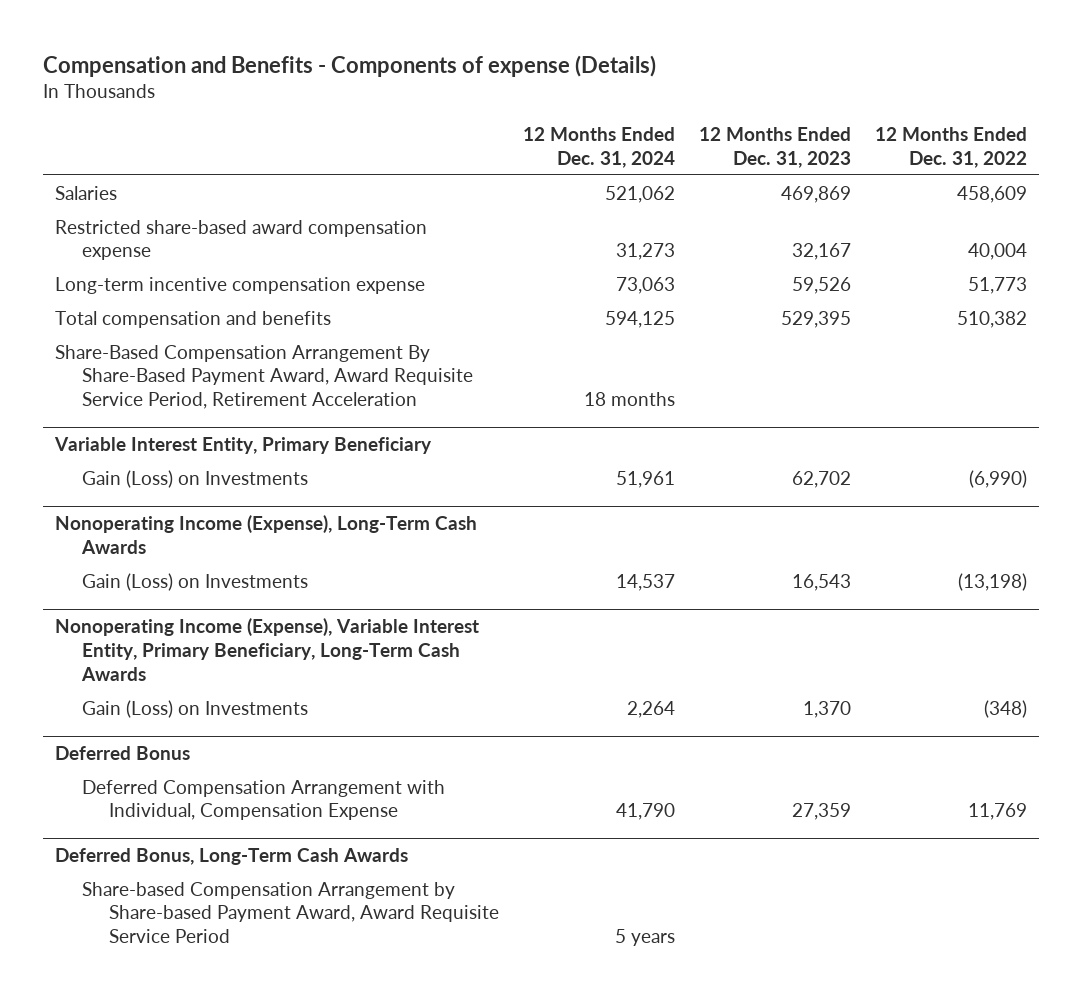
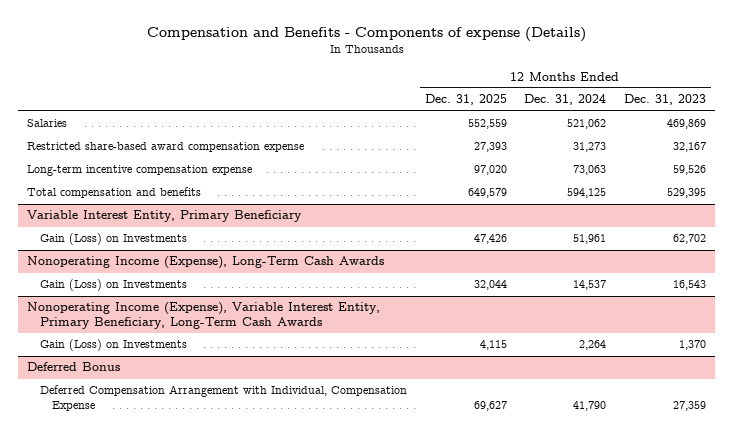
- | 12 Months Ended Dec. 31, 2024 | 12 Months Ended Dec. 31, 2023 | 12 Months Ended Dec. 31, 2022
+ | 12 Months Ended Dec. 31, 2025 | 12 Months Ended Dec. 31, 2024 | 12 Months Ended Dec. 31, 2023
- Share-Based Compensation Arrangement By Share-Based Payment Award, Award Requisite Service Period, Retirement Acceleration | 18 months | |
- Deferred Bonus, Long-Term Cash Awards
- Share-based Compensation Arrangement by Share-based Payment Award, Award Requisite Service Period | 5 years | |

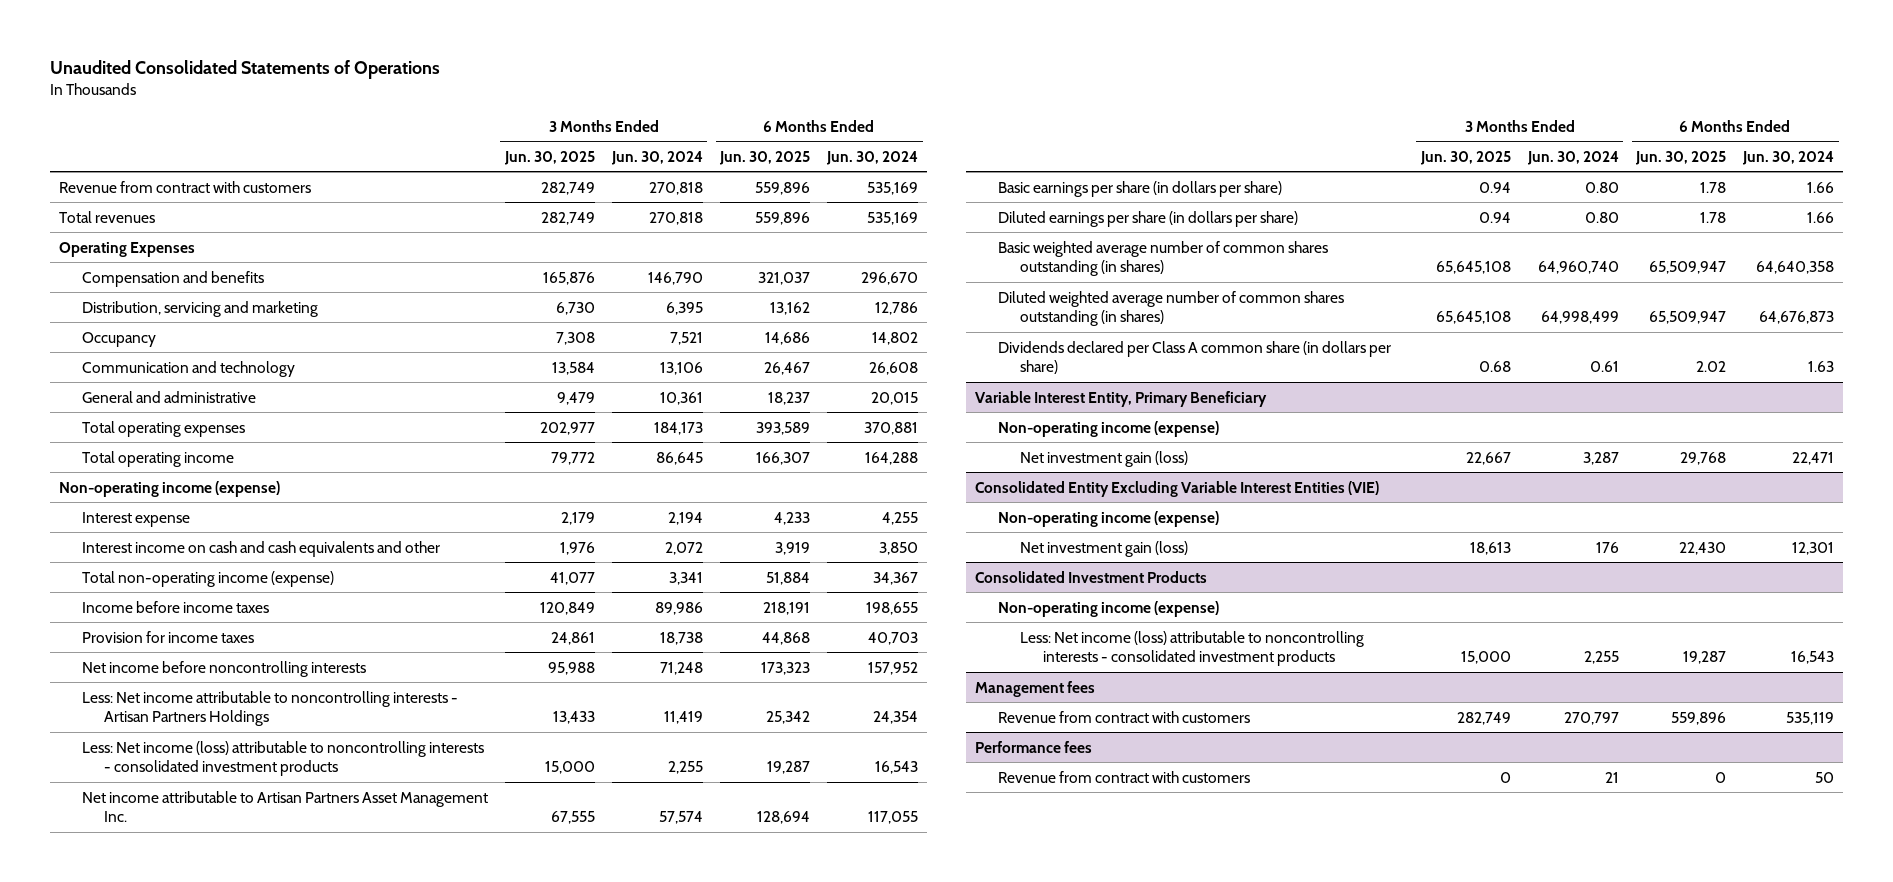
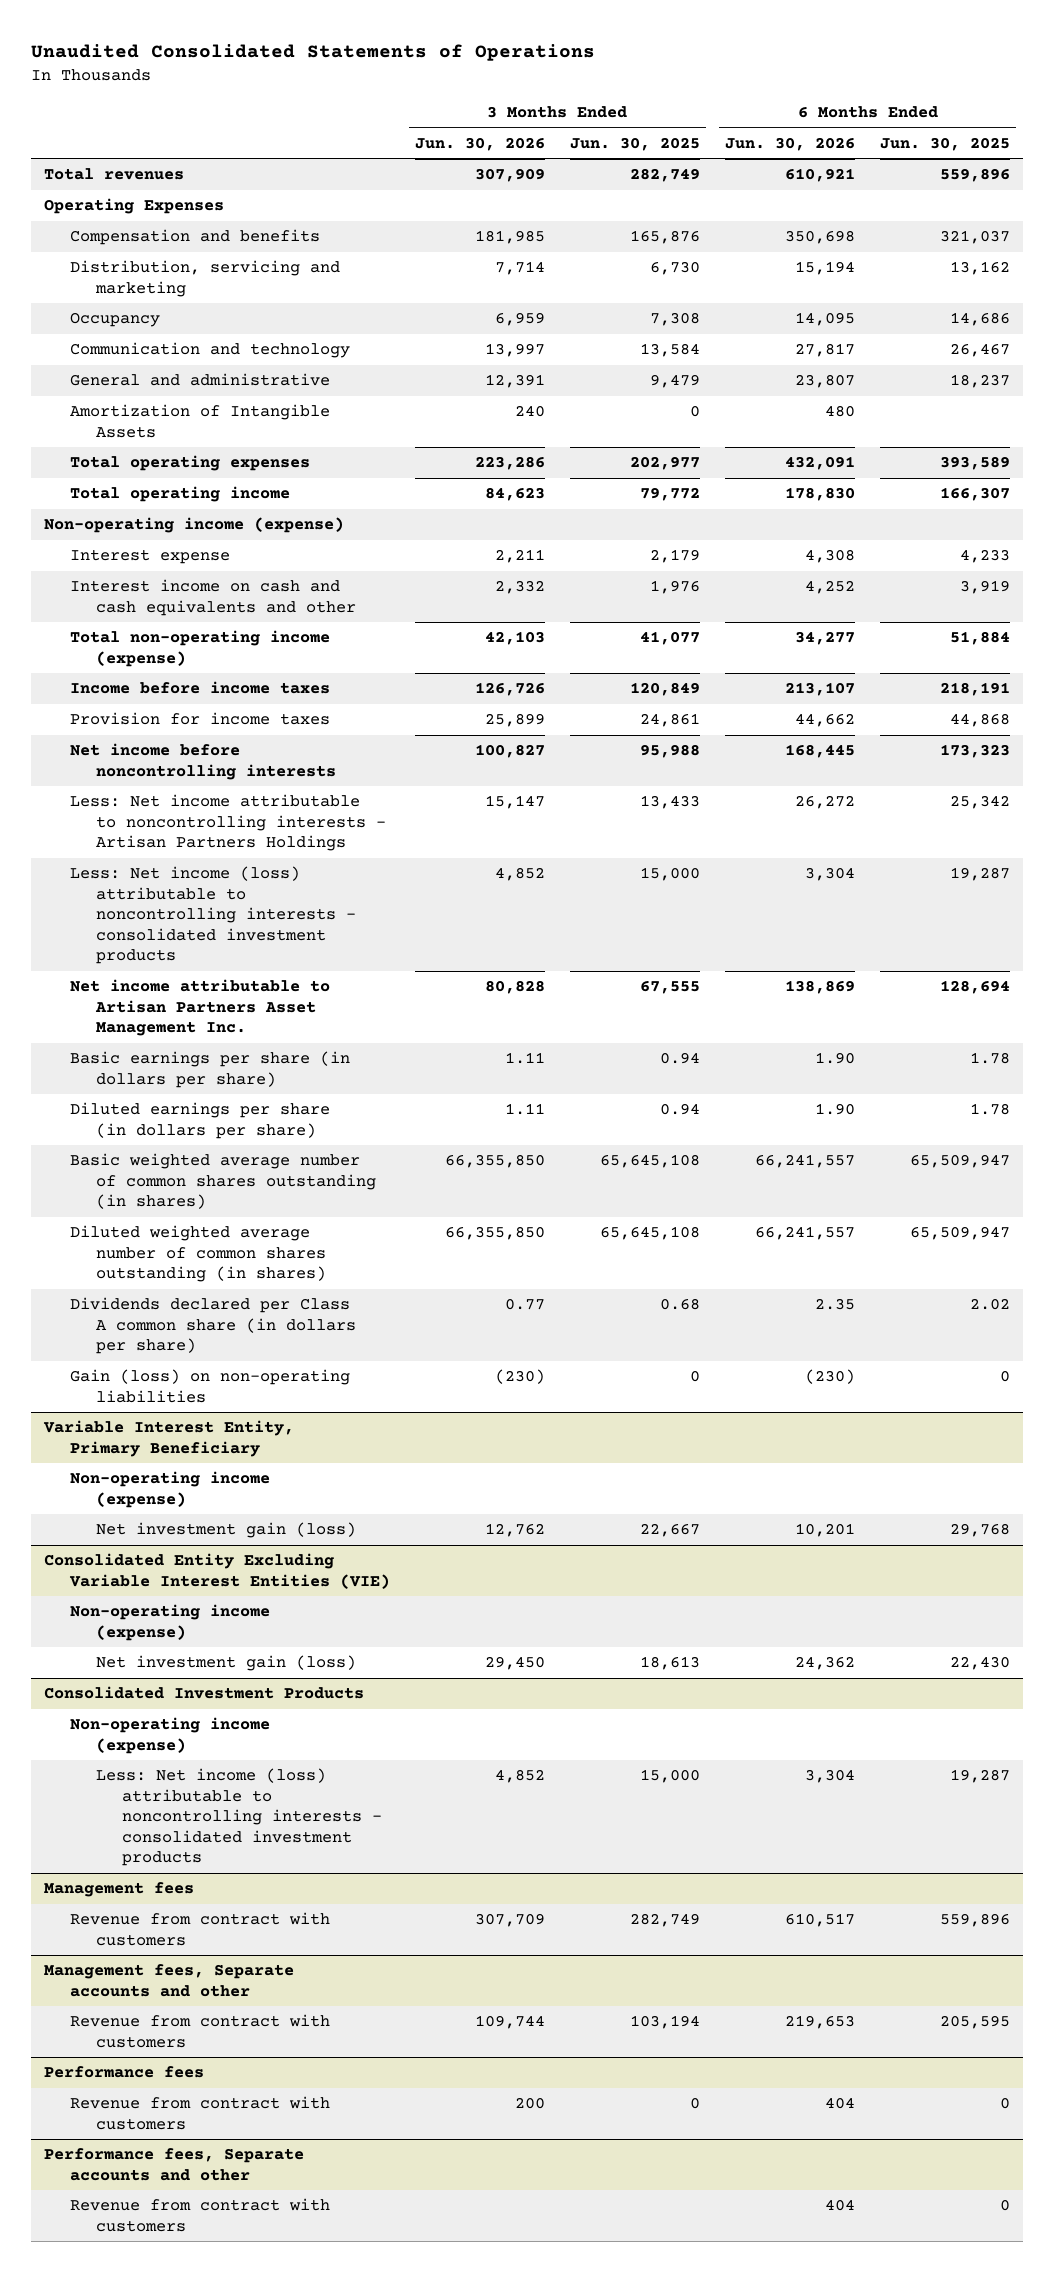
- | 3 Months Ended Jun. 30, 2025 | 3 Months Ended Jun. 30, 2024 | 6 Months Ended Jun. 30, 2025 | 6 Months Ended Jun. 30, 2024
+ | 3 Months Ended Jun. 30, 2026 | 3 Months Ended Jun. 30, 2025 | 6 Months Ended Jun. 30, 2026 | 6 Months Ended Jun. 30, 2025
- Revenue from contract with customers | 282,749 | 270,818 | 559,896 | 535,169
+ Amortization of Intangible Assets | 240 | 0 | 480 |
+ Gain (loss) on non-operating liabilities | (230) | 0 | (230) | 0
+ Management fees, Separate accounts and other
+ Revenue from contract with customers | 109,744 | 103,194 | 219,653 | 205,595
+ Performance fees, Separate accounts and other
+ Revenue from contract with customers | | | 404 | 0

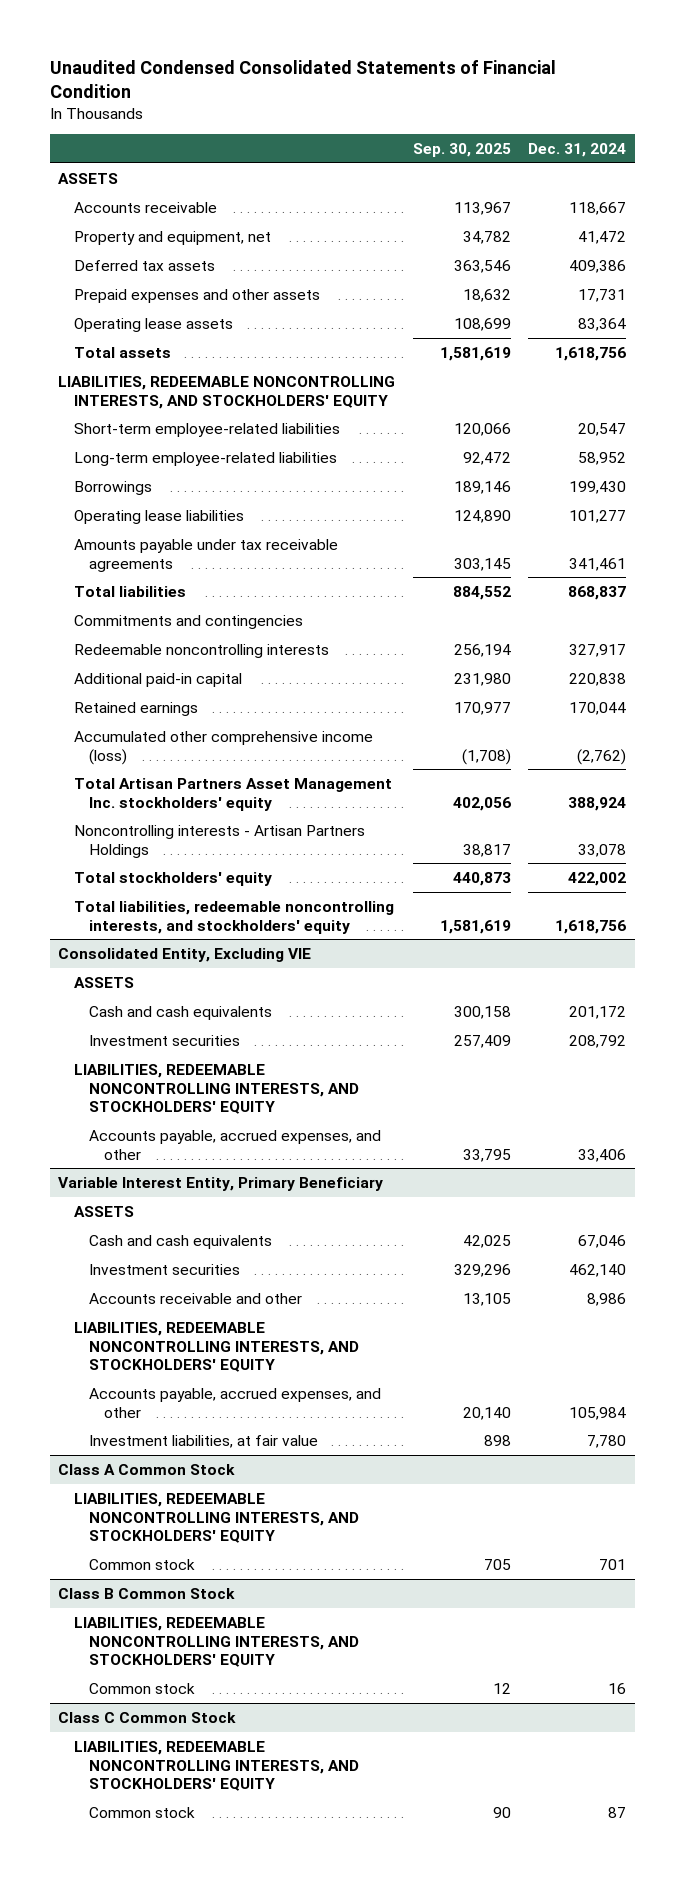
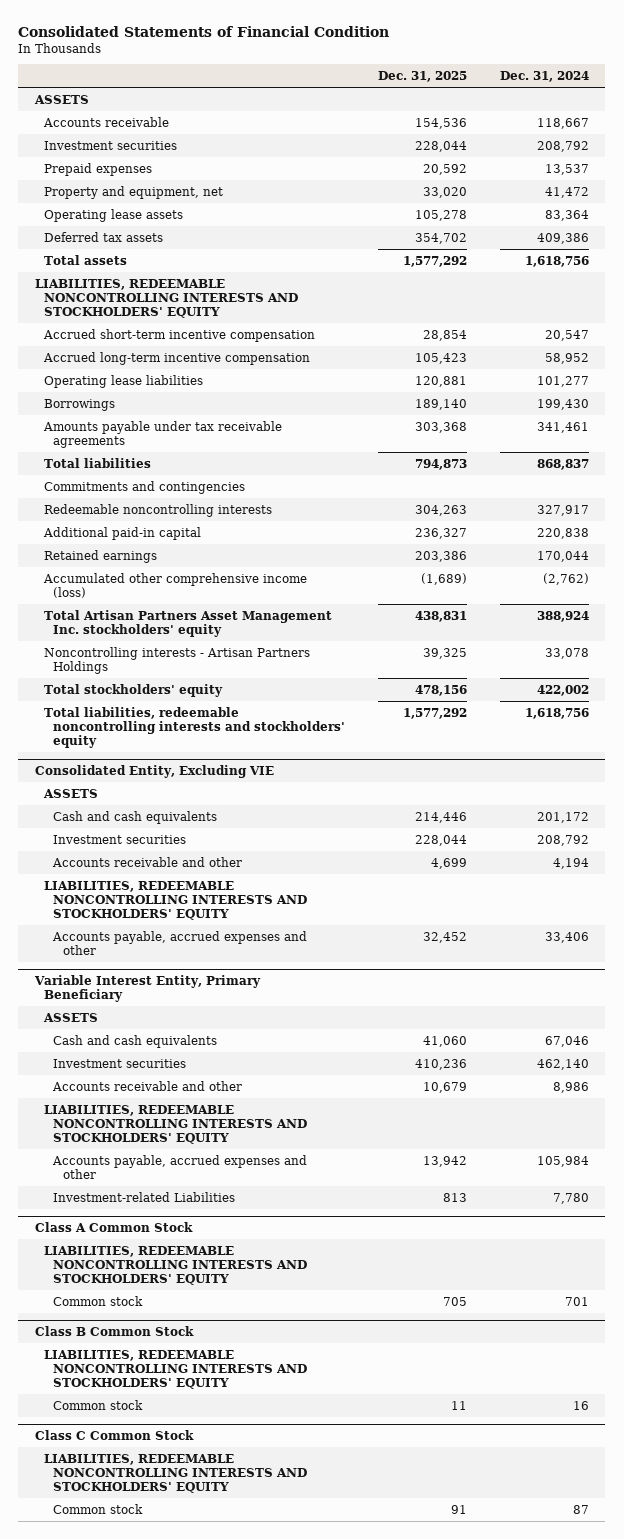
- Unaudited Condensed Consolidated Statements of Financial Condition
+ Consolidated Statements of Financial Condition
- | Sep. 30, 2025 | Dec. 31, 2024
+ | Dec. 31, 2025 | Dec. 31, 2024
+ Investment securities | 228,044 | 208,792
+ Prepaid expenses | 20,592 | 13,537
- Prepaid expenses and other assets | 18,632 | 17,731
moved down: Deferred tax assets | 354,702 | 409,386
- LIABILITIES, REDEEMABLE NONCONTROLLING INTERESTS, AND STOCKHOLDERS' EQUITY
- Short-term employee-related liabilities | 120,066 | 20,547
- Long-term employee-related liabilities | 92,472 | 58,952
+ LIABILITIES, REDEEMABLE NONCONTROLLING INTERESTS AND STOCKHOLDERS' EQUITY
+ Accrued short-term incentive compensation | 28,854 | 20,547
+ Accrued long-term incentive compensation | 105,423 | 58,952
moved down: Borrowings | 189,140 | 199,430
- Total liabilities, redeemable noncontrolling interests, and stockholders' equity | 1,581,619 | 1,618,756
+ Total liabilities, redeemable noncontrolling interests and stockholders' equity | 1,577,292 | 1,618,756
@ Consolidated Entity, Excluding VIE
- LIABILITIES, REDEEMABLE NONCONTROLLING INTERESTS, AND STOCKHOLDERS' EQUITY
- Accounts payable, accrued expenses, and other | 33,795 | 33,406
+ Accounts receivable and other | 4,699 | 4,194
+ LIABILITIES, REDEEMABLE NONCONTROLLING INTERESTS AND STOCKHOLDERS' EQUITY
+ Accounts payable, accrued expenses and other | 32,452 | 33,406
@ Variable Interest Entity, Primary Beneficiary
- LIABILITIES, REDEEMABLE NONCONTROLLING INTERESTS, AND STOCKHOLDERS' EQUITY
- Accounts payable, accrued expenses, and other | 20,140 | 105,984
- Investment liabilities, at fair value | 898 | 7,780
+ LIABILITIES, REDEEMABLE NONCONTROLLING INTERESTS AND STOCKHOLDERS' EQUITY
+ Accounts payable, accrued expenses and other | 13,942 | 105,984
+ Investment-related Liabilities | 813 | 7,780
@ Class A Common Stock
- LIABILITIES, REDEEMABLE NONCONTROLLING INTERESTS, AND STOCKHOLDERS' EQUITY
+ LIABILITIES, REDEEMABLE NONCONTROLLING INTERESTS AND STOCKHOLDERS' EQUITY
@ Class B Common Stock
- LIABILITIES, REDEEMABLE NONCONTROLLING INTERESTS, AND STOCKHOLDERS' EQUITY
+ LIABILITIES, REDEEMABLE NONCONTROLLING INTERESTS AND STOCKHOLDERS' EQUITY
@ Class C Common Stock
- LIABILITIES, REDEEMABLE NONCONTROLLING INTERESTS, AND STOCKHOLDERS' EQUITY
+ LIABILITIES, REDEEMABLE NONCONTROLLING INTERESTS AND STOCKHOLDERS' EQUITY

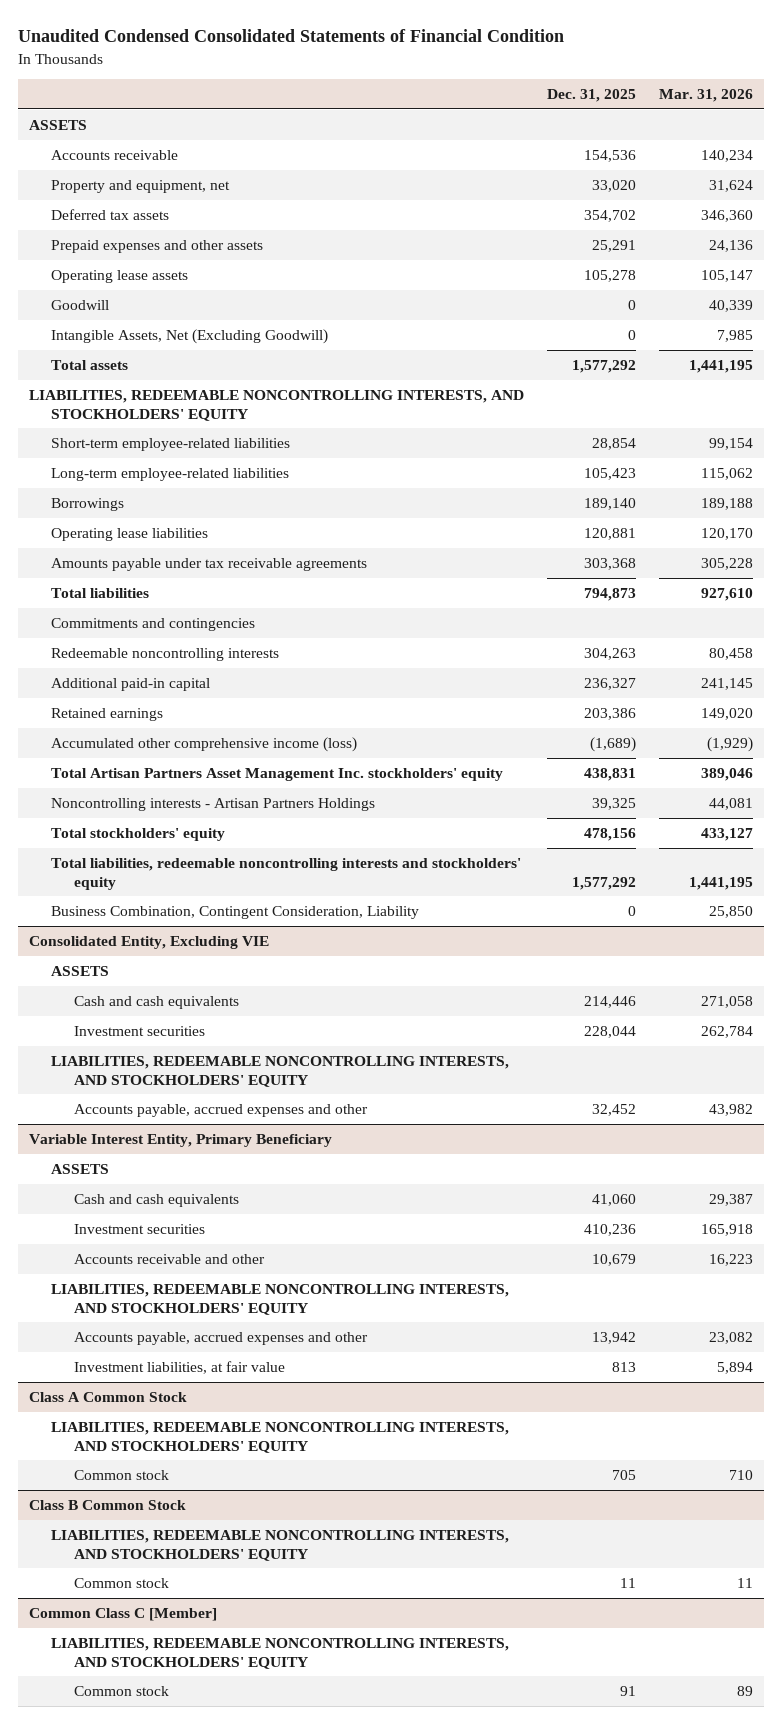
- Consolidated Statements of Financial Condition
+ Unaudited Condensed Consolidated Statements of Financial Condition
- | Dec. 31, 2025 | Dec. 31, 2024
+ | Dec. 31, 2025 | Mar. 31, 2026
- Investment securities | 228,044 | 208,792
- Prepaid expenses | 20,592 | 13,537
+ Prepaid expenses and other assets | 25,291 | 24,136
moved down: Operating lease assets | 105,278 | 105,147
+ Goodwill | 0 | 40,339
+ Intangible Assets, Net (Excluding Goodwill) | 0 | 7,985
- LIABILITIES, REDEEMABLE NONCONTROLLING INTERESTS AND STOCKHOLDERS' EQUITY
- Accrued short-term incentive compensation | 28,854 | 20,547
- Accrued long-term incentive compensation | 105,423 | 58,952
+ LIABILITIES, REDEEMABLE NONCONTROLLING INTERESTS, AND STOCKHOLDERS' EQUITY
+ Short-term employee-related liabilities | 28,854 | 99,154
+ Long-term employee-related liabilities | 105,423 | 115,062
moved down: Operating lease liabilities | 120,881 | 120,170
+ Business Combination, Contingent Consideration, Liability | 0 | 25,850
@ Consolidated Entity, Excluding VIE
- Accounts receivable and other | 4,699 | 4,194
- LIABILITIES, REDEEMABLE NONCONTROLLING INTERESTS AND STOCKHOLDERS' EQUITY
+ LIABILITIES, REDEEMABLE NONCONTROLLING INTERESTS, AND STOCKHOLDERS' EQUITY
@ Variable Interest Entity, Primary Beneficiary
- LIABILITIES, REDEEMABLE NONCONTROLLING INTERESTS AND STOCKHOLDERS' EQUITY
+ LIABILITIES, REDEEMABLE NONCONTROLLING INTERESTS, AND STOCKHOLDERS' EQUITY
- Investment-related Liabilities | 813 | 7,780
+ Investment liabilities, at fair value | 813 | 5,894
@ Class A Common Stock
- LIABILITIES, REDEEMABLE NONCONTROLLING INTERESTS AND STOCKHOLDERS' EQUITY
+ LIABILITIES, REDEEMABLE NONCONTROLLING INTERESTS, AND STOCKHOLDERS' EQUITY
@ Class B Common Stock
- LIABILITIES, REDEEMABLE NONCONTROLLING INTERESTS AND STOCKHOLDERS' EQUITY
+ LIABILITIES, REDEEMABLE NONCONTROLLING INTERESTS, AND STOCKHOLDERS' EQUITY
- Class C Common Stock
- LIABILITIES, REDEEMABLE NONCONTROLLING INTERESTS AND STOCKHOLDERS' EQUITY
+ Common Class C [Member]
+ LIABILITIES, REDEEMABLE NONCONTROLLING INTERESTS, AND STOCKHOLDERS' EQUITY

